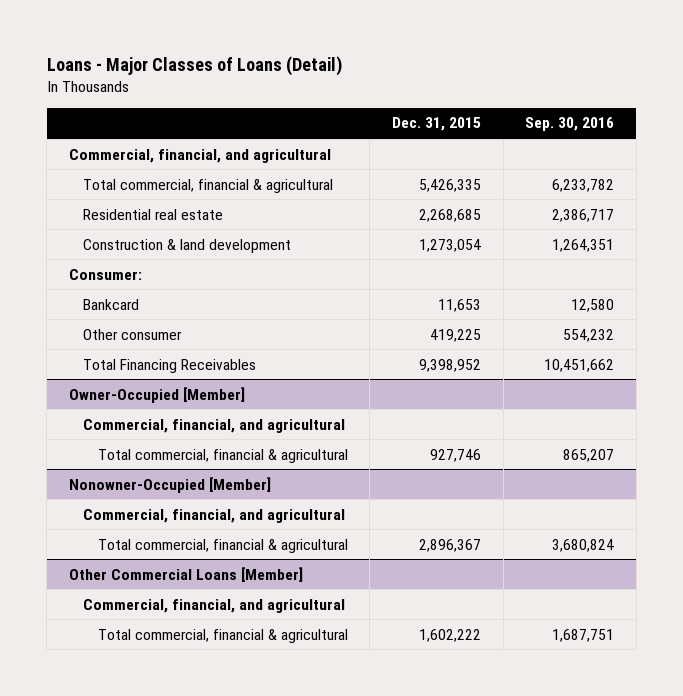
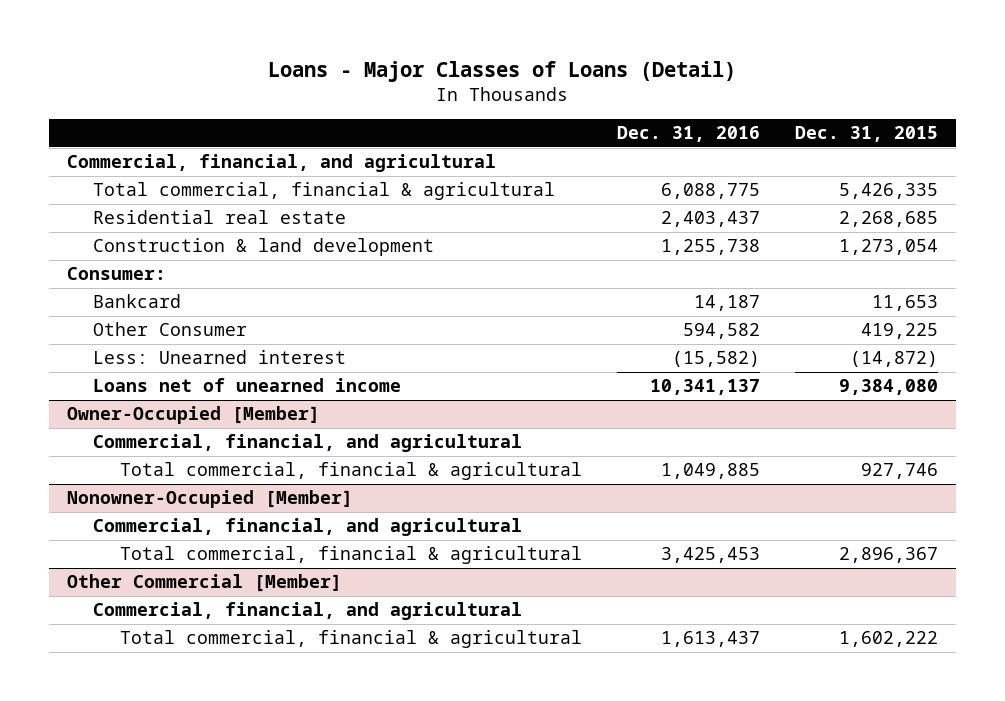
- | Dec. 31, 2015 | Sep. 30, 2016
+ | Dec. 31, 2016 | Dec. 31, 2015
- Other consumer | 419,225 | 554,232
- Total Financing Receivables | 9,398,952 | 10,451,662
+ Other Consumer | 594,582 | 419,225
+ Less: Unearned interest | (15,582) | (14,872)
+ Loans net of unearned income | 10,341,137 | 9,384,080
- Other Commercial Loans [Member]
+ Other Commercial [Member]

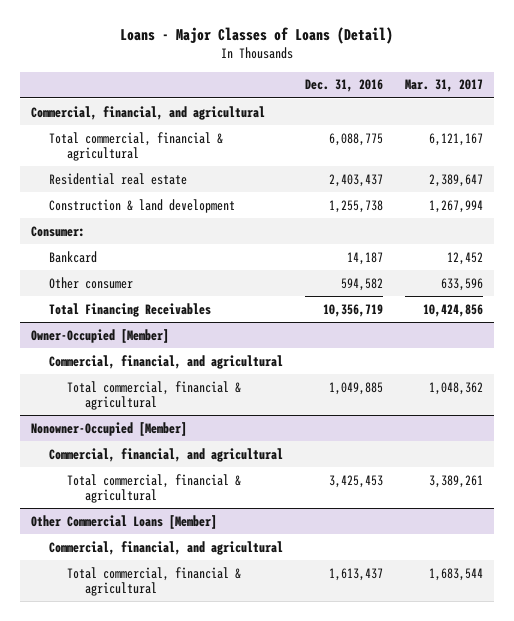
- | Dec. 31, 2016 | Dec. 31, 2015
+ | Dec. 31, 2016 | Mar. 31, 2017
- Other Consumer | 594,582 | 419,225
- Less: Unearned interest | (15,582) | (14,872)
- Loans net of unearned income | 10,341,137 | 9,384,080
+ Other consumer | 594,582 | 633,596
+ Total Financing Receivables | 10,356,719 | 10,424,856
- Other Commercial [Member]
+ Other Commercial Loans [Member]

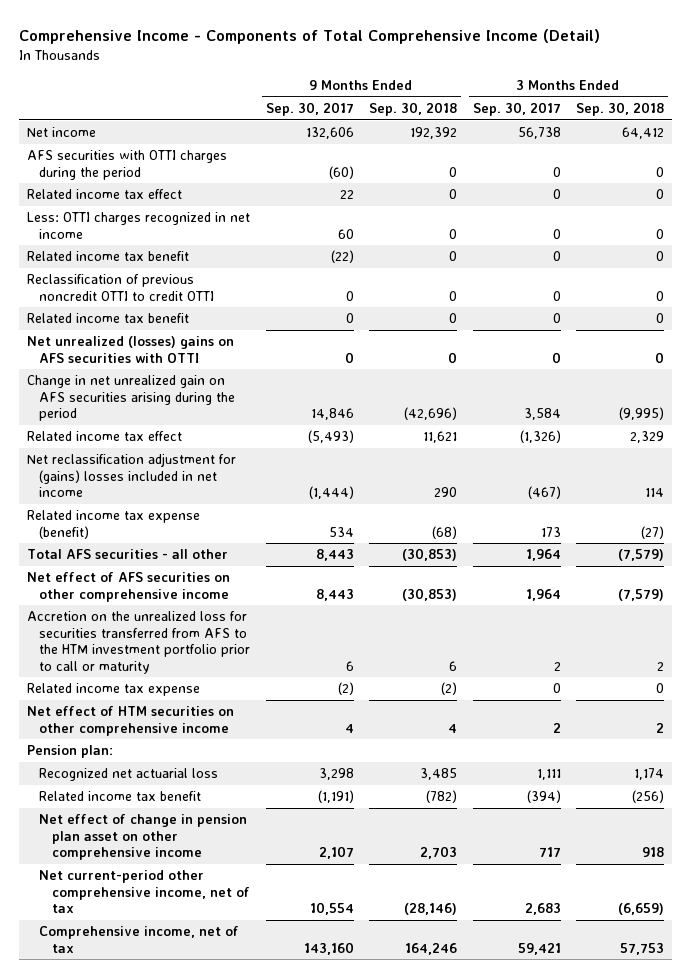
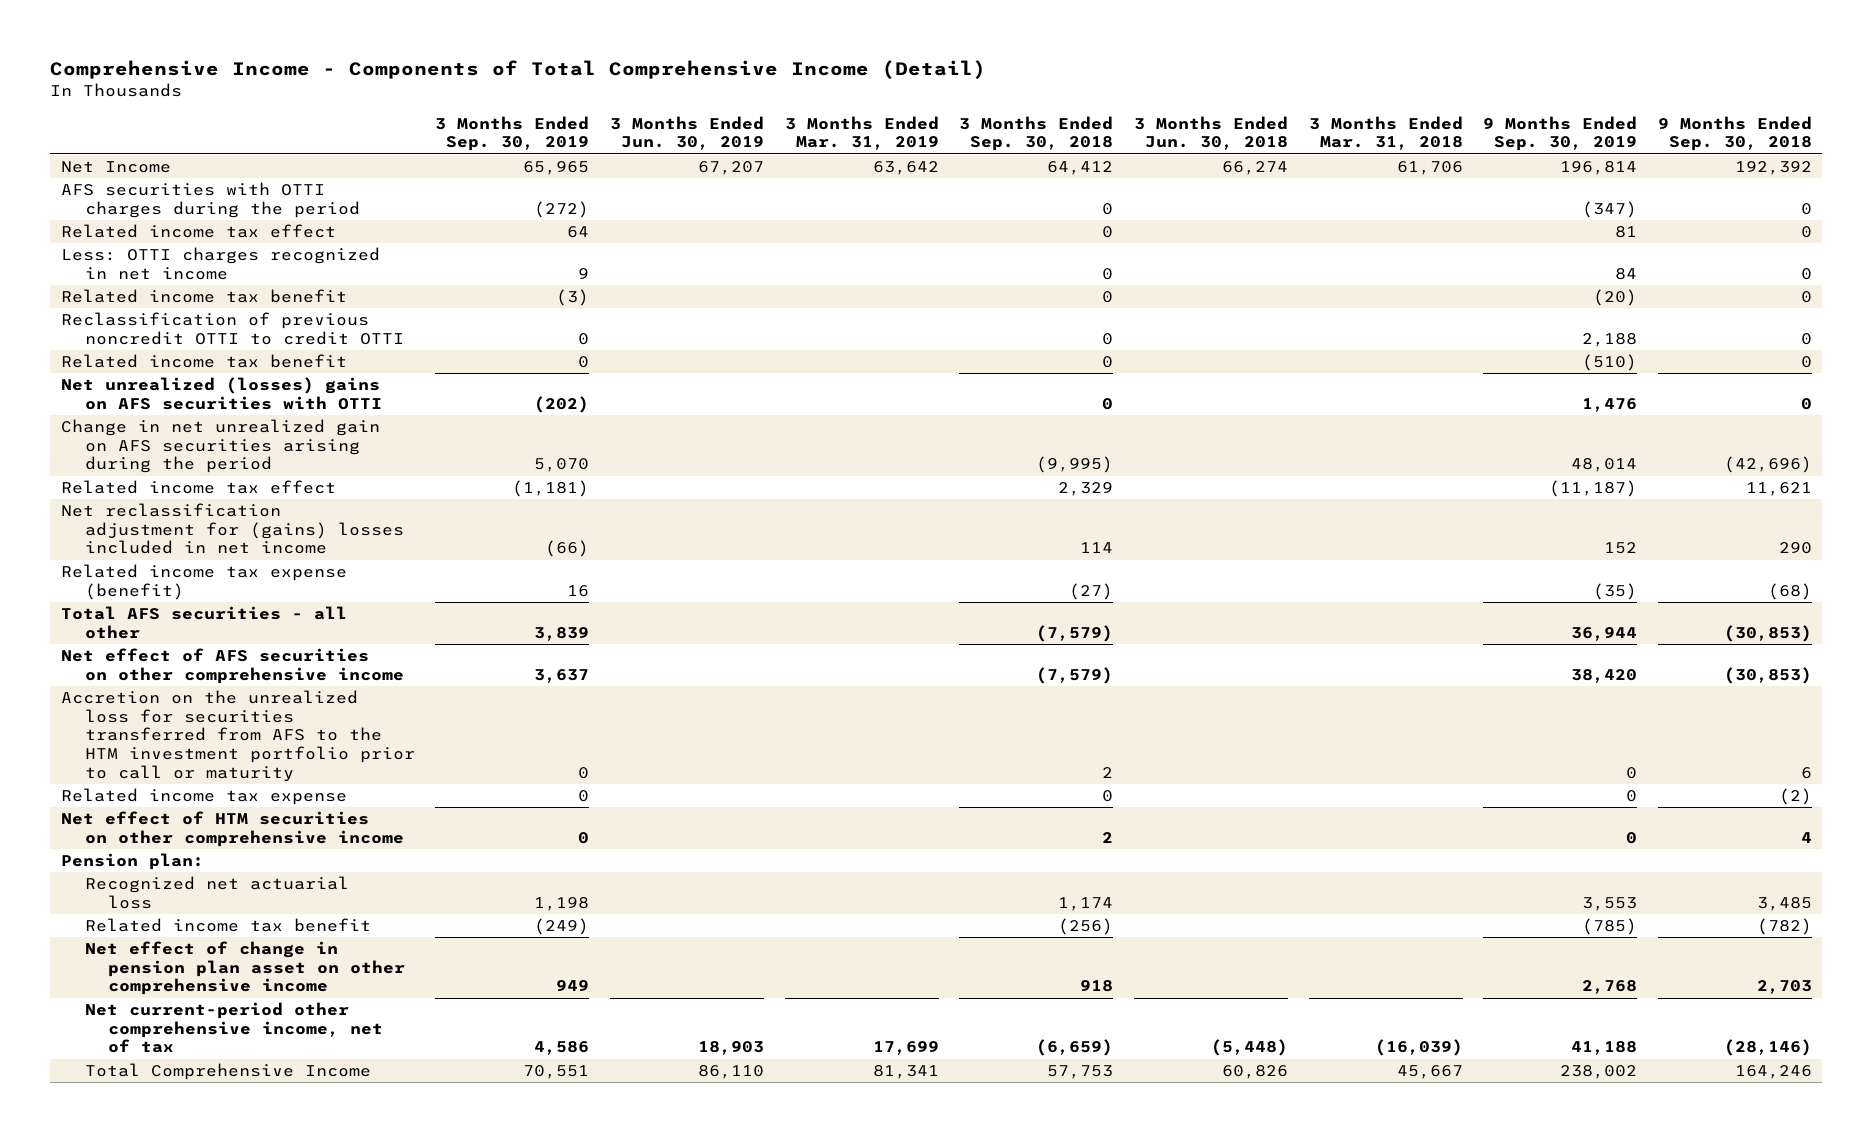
- | 9 Months Ended Sep. 30, 2017 | 9 Months Ended Sep. 30, 2018 | 3 Months Ended Sep. 30, 2017 | 3 Months Ended Sep. 30, 2018
+ | 3 Months Ended Sep. 30, 2019 | 3 Months Ended Jun. 30, 2019 | 3 Months Ended Mar. 31, 2019 | 3 Months Ended Sep. 30, 2018 | 3 Months Ended Jun. 30, 2018 | 3 Months Ended Mar. 31, 2018 | 9 Months Ended Sep. 30, 2019 | 9 Months Ended Sep. 30, 2018
- Net income | 132,606 | 192,392 | 56,738 | 64,412
+ Net Income | 65,965 | 67,207 | 63,642 | 64,412 | 66,274 | 61,706 | 196,814 | 192,392
- Comprehensive income, net of tax | 143,160 | 164,246 | 59,421 | 57,753
+ Total Comprehensive Income | 70,551 | 86,110 | 81,341 | 57,753 | 60,826 | 45,667 | 238,002 | 164,246

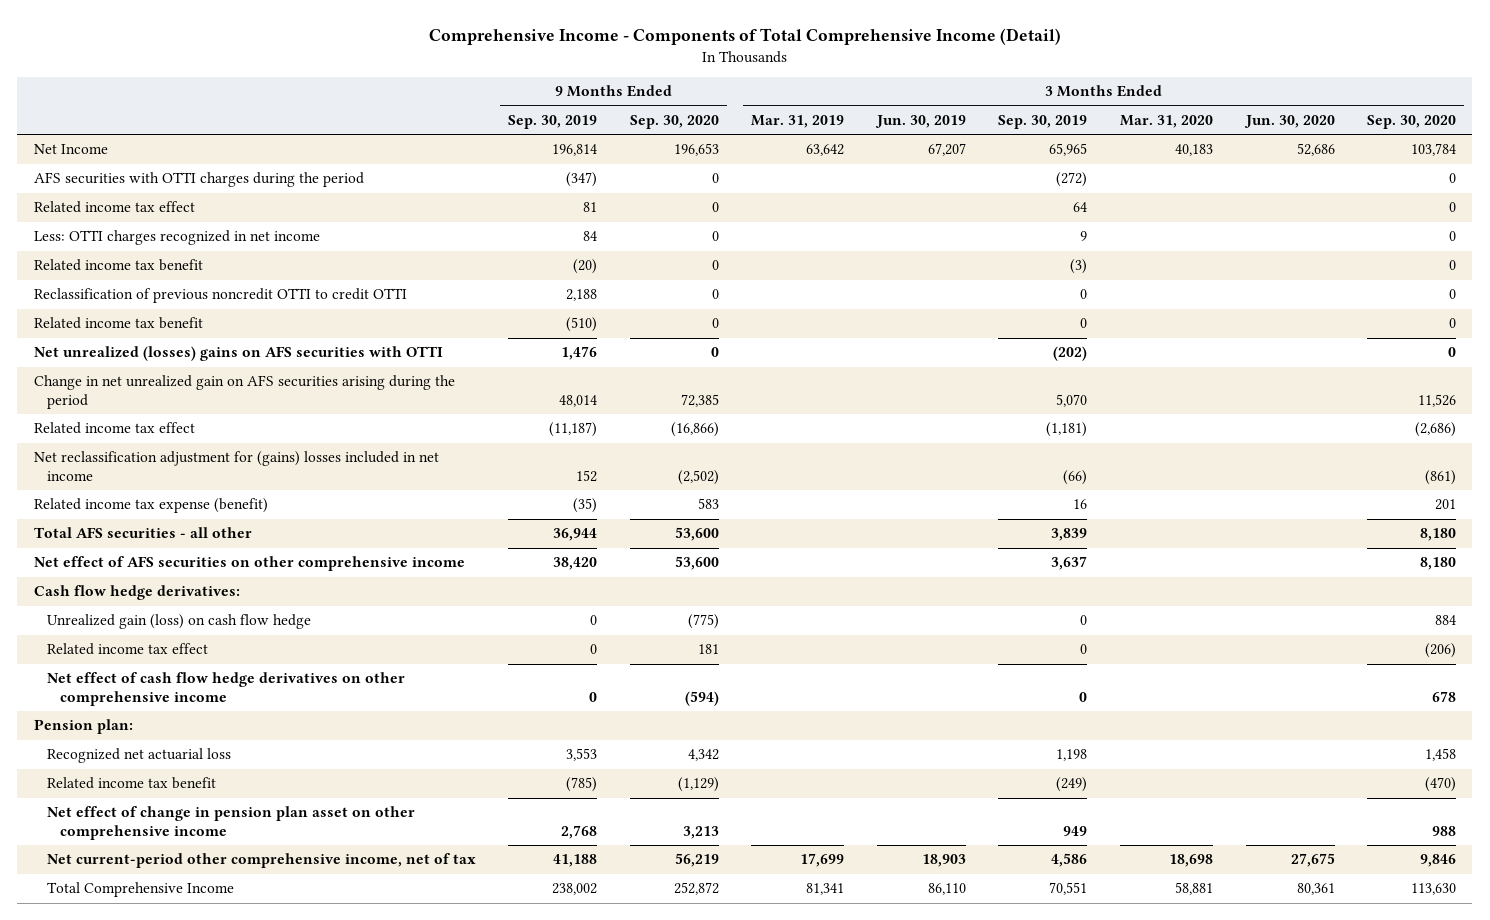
- | 3 Months Ended Sep. 30, 2019 | 3 Months Ended Jun. 30, 2019 | 3 Months Ended Mar. 31, 2019 | 3 Months Ended Sep. 30, 2018 | 3 Months Ended Jun. 30, 2018 | 3 Months Ended Mar. 31, 2018 | 9 Months Ended Sep. 30, 2019 | 9 Months Ended Sep. 30, 2018
+ | 9 Months Ended Sep. 30, 2019 | 9 Months Ended Sep. 30, 2020 | 3 Months Ended Mar. 31, 2019 | 3 Months Ended Jun. 30, 2019 | 3 Months Ended Sep. 30, 2019 | 3 Months Ended Mar. 31, 2020 | 3 Months Ended Jun. 30, 2020 | 3 Months Ended Sep. 30, 2020
- Accretion on the unrealized loss for securities transferred from AFS to the HTM investment portfolio prior to call or maturity | 0 | | | 2 | | | 0 | 6
- Related income tax expense | 0 | | | 0 | | | 0 | (2)
- Net effect of HTM securities on other comprehensive income | 0 | | | 2 | | | 0 | 4
+ Cash flow hedge derivatives:
+ Unrealized gain (loss) on cash flow hedge | 0 | (775) | | | 0 | | | 884
+ Related income tax effect | 0 | 181 | | | 0 | | | (206)
+ Net effect of cash flow hedge derivatives on other comprehensive income | 0 | (594) | | | 0 | | | 678

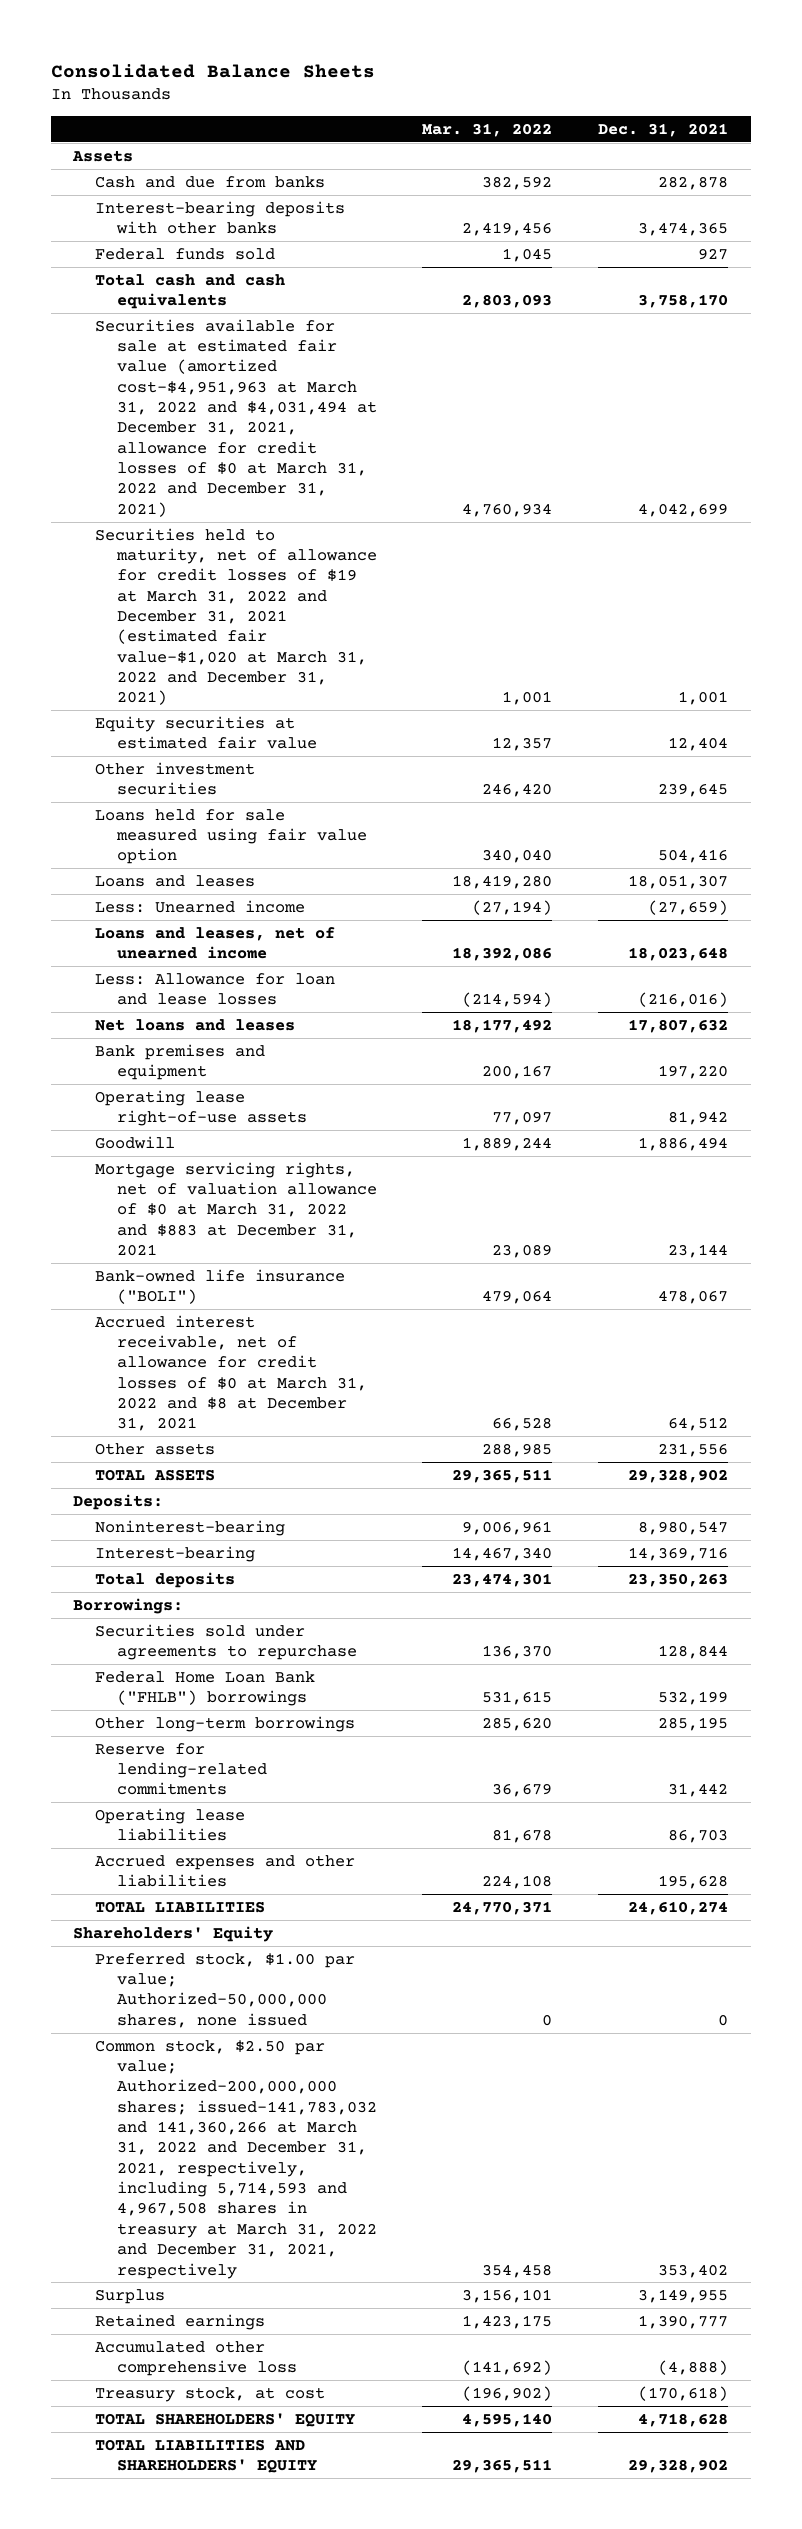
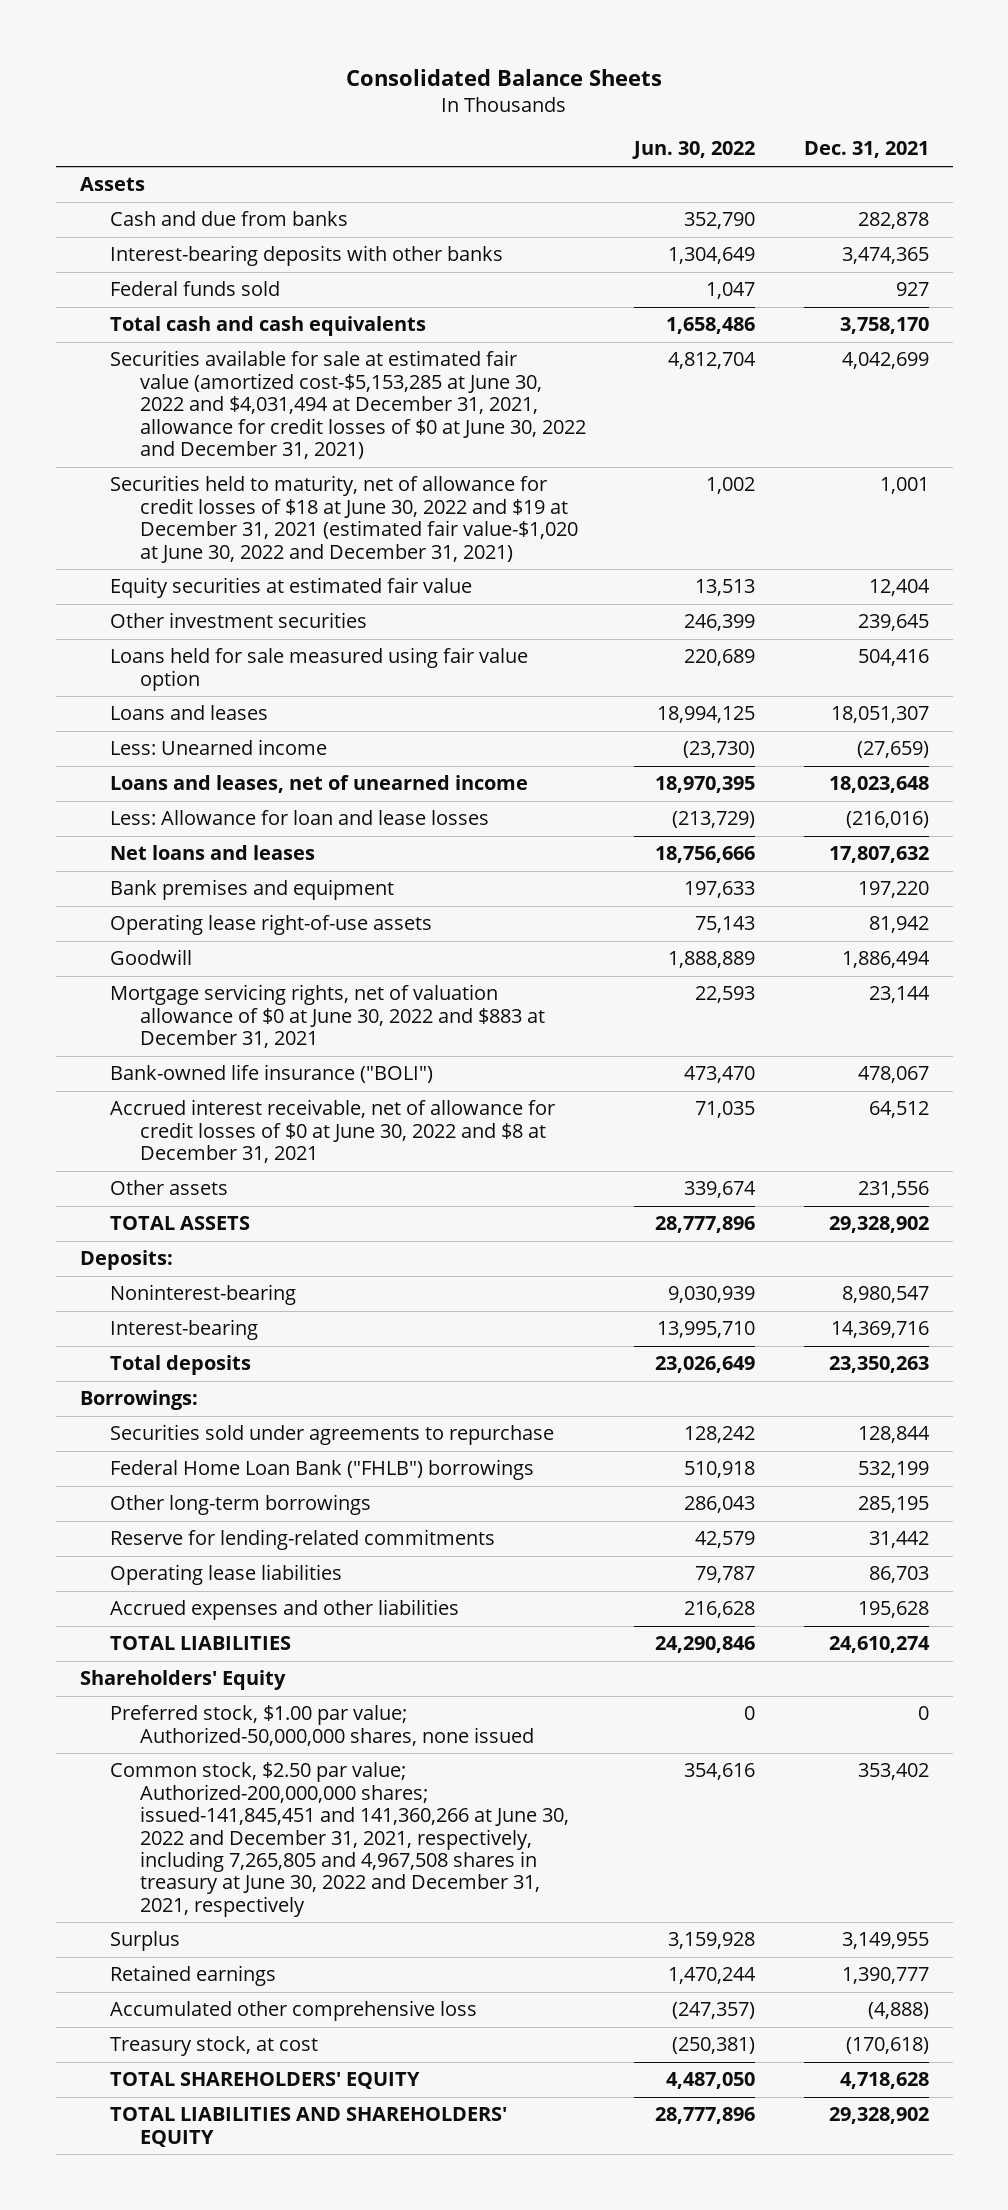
- | Mar. 31, 2022 | Dec. 31, 2021
+ | Jun. 30, 2022 | Dec. 31, 2021
- Securities available for sale at estimated fair value (amortized cost-$4,951,963 at March 31, 2022 and $4,031,494 at December 31, 2021, allowance for credit losses of $0 at March 31, 2022 and December 31, 2021) | 4,760,934 | 4,042,699
- Securities held to maturity, net of allowance for credit losses of $19 at March 31, 2022 and December 31, 2021 (estimated fair value-$1,020 at March 31, 2022 and December 31, 2021) | 1,001 | 1,001
+ Securities available for sale at estimated fair value (amortized cost-$5,153,285 at June 30, 2022 and $4,031,494 at December 31, 2021, allowance for credit losses of $0 at June 30, 2022 and December 31, 2021) | 4,812,704 | 4,042,699
+ Securities held to maturity, net of allowance for credit losses of $18 at June 30, 2022 and $19 at December 31, 2021 (estimated fair value-$1,020 at June 30, 2022 and December 31, 2021) | 1,002 | 1,001
- Mortgage servicing rights, net of valuation allowance of $0 at March 31, 2022 and $883 at December 31, 2021 | 23,089 | 23,144
+ Mortgage servicing rights, net of valuation allowance of $0 at June 30, 2022 and $883 at December 31, 2021 | 22,593 | 23,144
- Accrued interest receivable, net of allowance for credit losses of $0 at March 31, 2022 and $8 at December 31, 2021 | 66,528 | 64,512
+ Accrued interest receivable, net of allowance for credit losses of $0 at June 30, 2022 and $8 at December 31, 2021 | 71,035 | 64,512
- Common stock, $2.50 par value; Authorized-200,000,000 shares; issued-141,783,032 and 141,360,266 at March 31, 2022 and December 31, 2021, respectively, including 5,714,593 and 4,967,508 shares in treasury at March 31, 2022 and December 31, 2021, respectively | 354,458 | 353,402
+ Common stock, $2.50 par value; Authorized-200,000,000 shares; issued-141,845,451 and 141,360,266 at June 30, 2022 and December 31, 2021, respectively, including 7,265,805 and 4,967,508 shares in treasury at June 30, 2022 and December 31, 2021, respectively | 354,616 | 353,402

